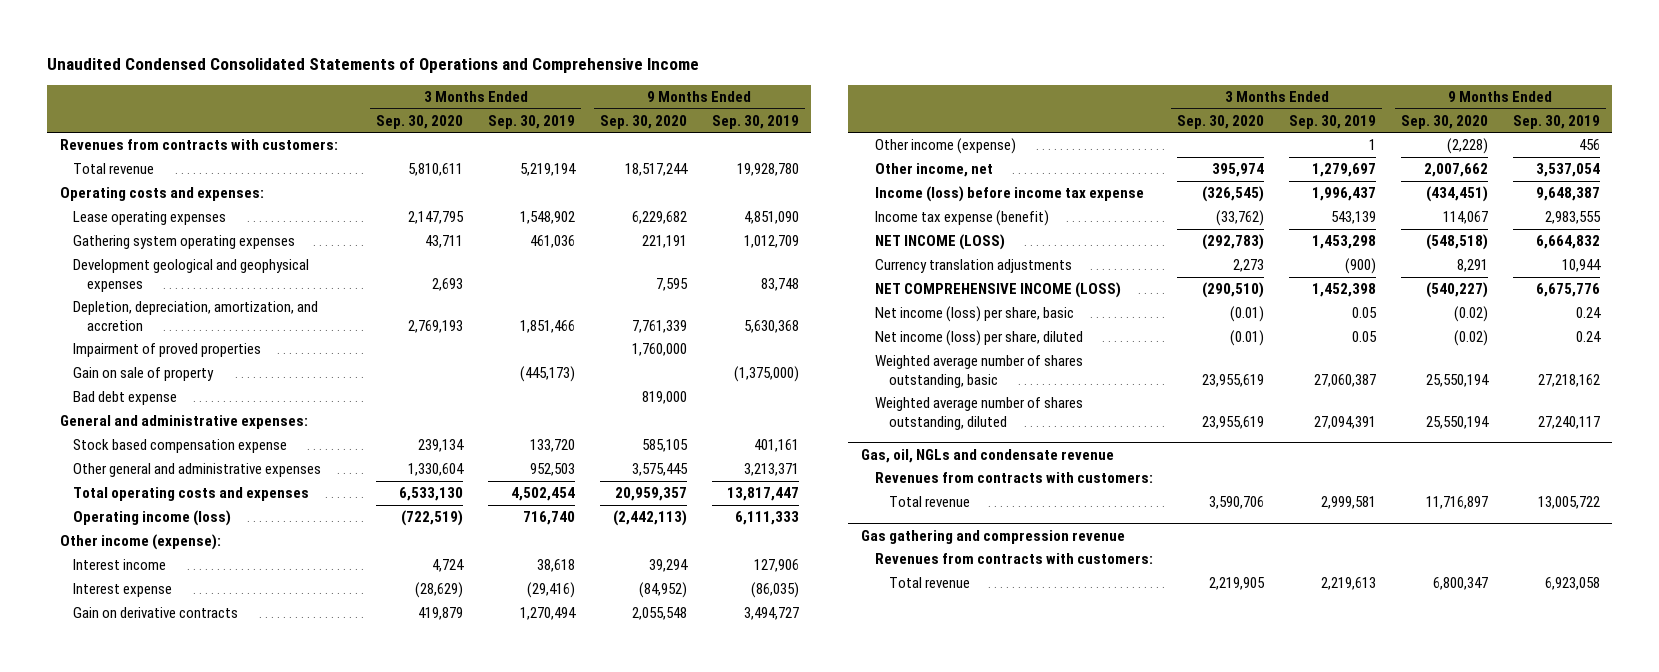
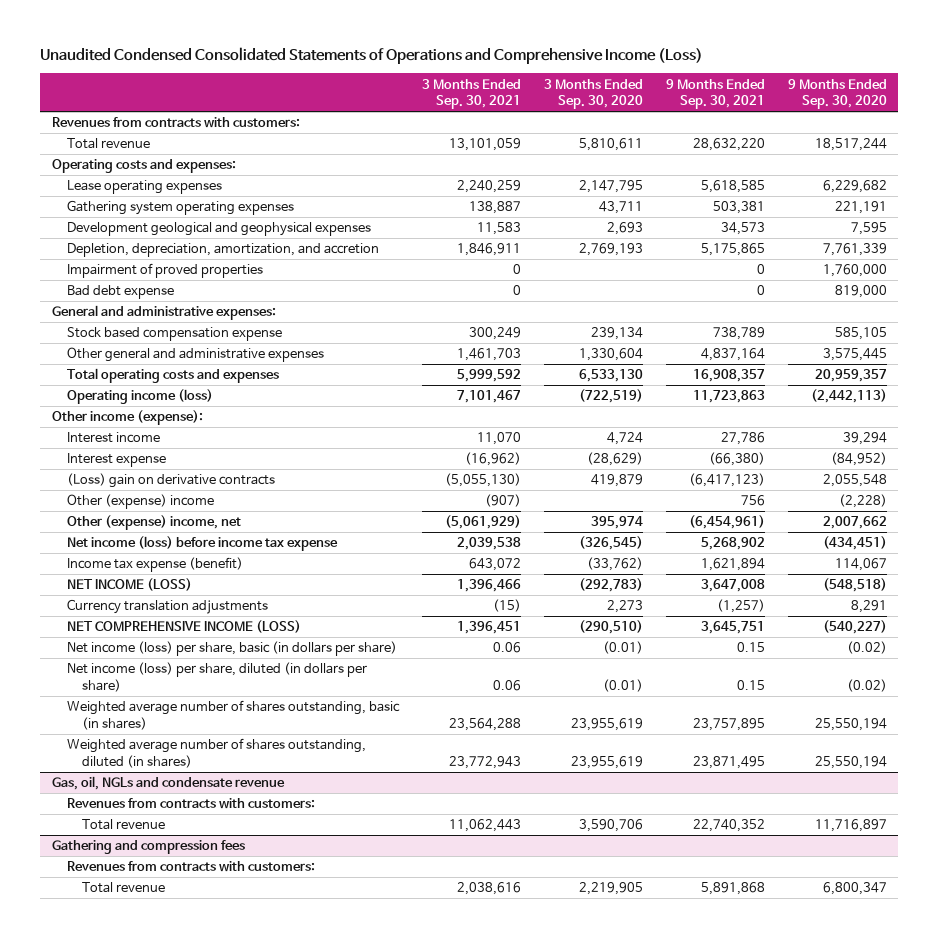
- Unaudited Condensed Consolidated Statements of Operations and Comprehensive Income
+ Unaudited Condensed Consolidated Statements of Operations and Comprehensive Income (Loss)
- | 3 Months Ended Sep. 30, 2020 | 3 Months Ended Sep. 30, 2019 | 9 Months Ended Sep. 30, 2020 | 9 Months Ended Sep. 30, 2019
+ | 3 Months Ended Sep. 30, 2021 | 3 Months Ended Sep. 30, 2020 | 9 Months Ended Sep. 30, 2021 | 9 Months Ended Sep. 30, 2020
- Gain on sale of property | | (445,173) | | (1,375,000)
- Gain on derivative contracts | 419,879 | 1,270,494 | 2,055,548 | 3,494,727
- Other income (expense) | | 1 | (2,228) | 456
- Other income, net | 395,974 | 1,279,697 | 2,007,662 | 3,537,054
- Income (loss) before income tax expense | (326,545) | 1,996,437 | (434,451) | 9,648,387
+ (Loss) gain on derivative contracts | (5,055,130) | 419,879 | (6,417,123) | 2,055,548
+ Other (expense) income | (907) | | 756 | (2,228)
+ Other (expense) income, net | (5,061,929) | 395,974 | (6,454,961) | 2,007,662
+ Net income (loss) before income tax expense | 2,039,538 | (326,545) | 5,268,902 | (434,451)
- Net income (loss) per share, basic | (0.01) | 0.05 | (0.02) | 0.24
- Net income (loss) per share, diluted | (0.01) | 0.05 | (0.02) | 0.24
- Weighted average number of shares outstanding, basic | 23,955,619 | 27,060,387 | 25,550,194 | 27,218,162
- Weighted average number of shares outstanding, diluted | 23,955,619 | 27,094,391 | 25,550,194 | 27,240,117
+ Net income (loss) per share, basic (in dollars per share) | 0.06 | (0.01) | 0.15 | (0.02)
+ Net income (loss) per share, diluted (in dollars per share) | 0.06 | (0.01) | 0.15 | (0.02)
+ Weighted average number of shares outstanding, basic (in shares) | 23,564,288 | 23,955,619 | 23,757,895 | 25,550,194
+ Weighted average number of shares outstanding, diluted (in shares) | 23,772,943 | 23,955,619 | 23,871,495 | 25,550,194
- Gas gathering and compression revenue
+ Gathering and compression fees

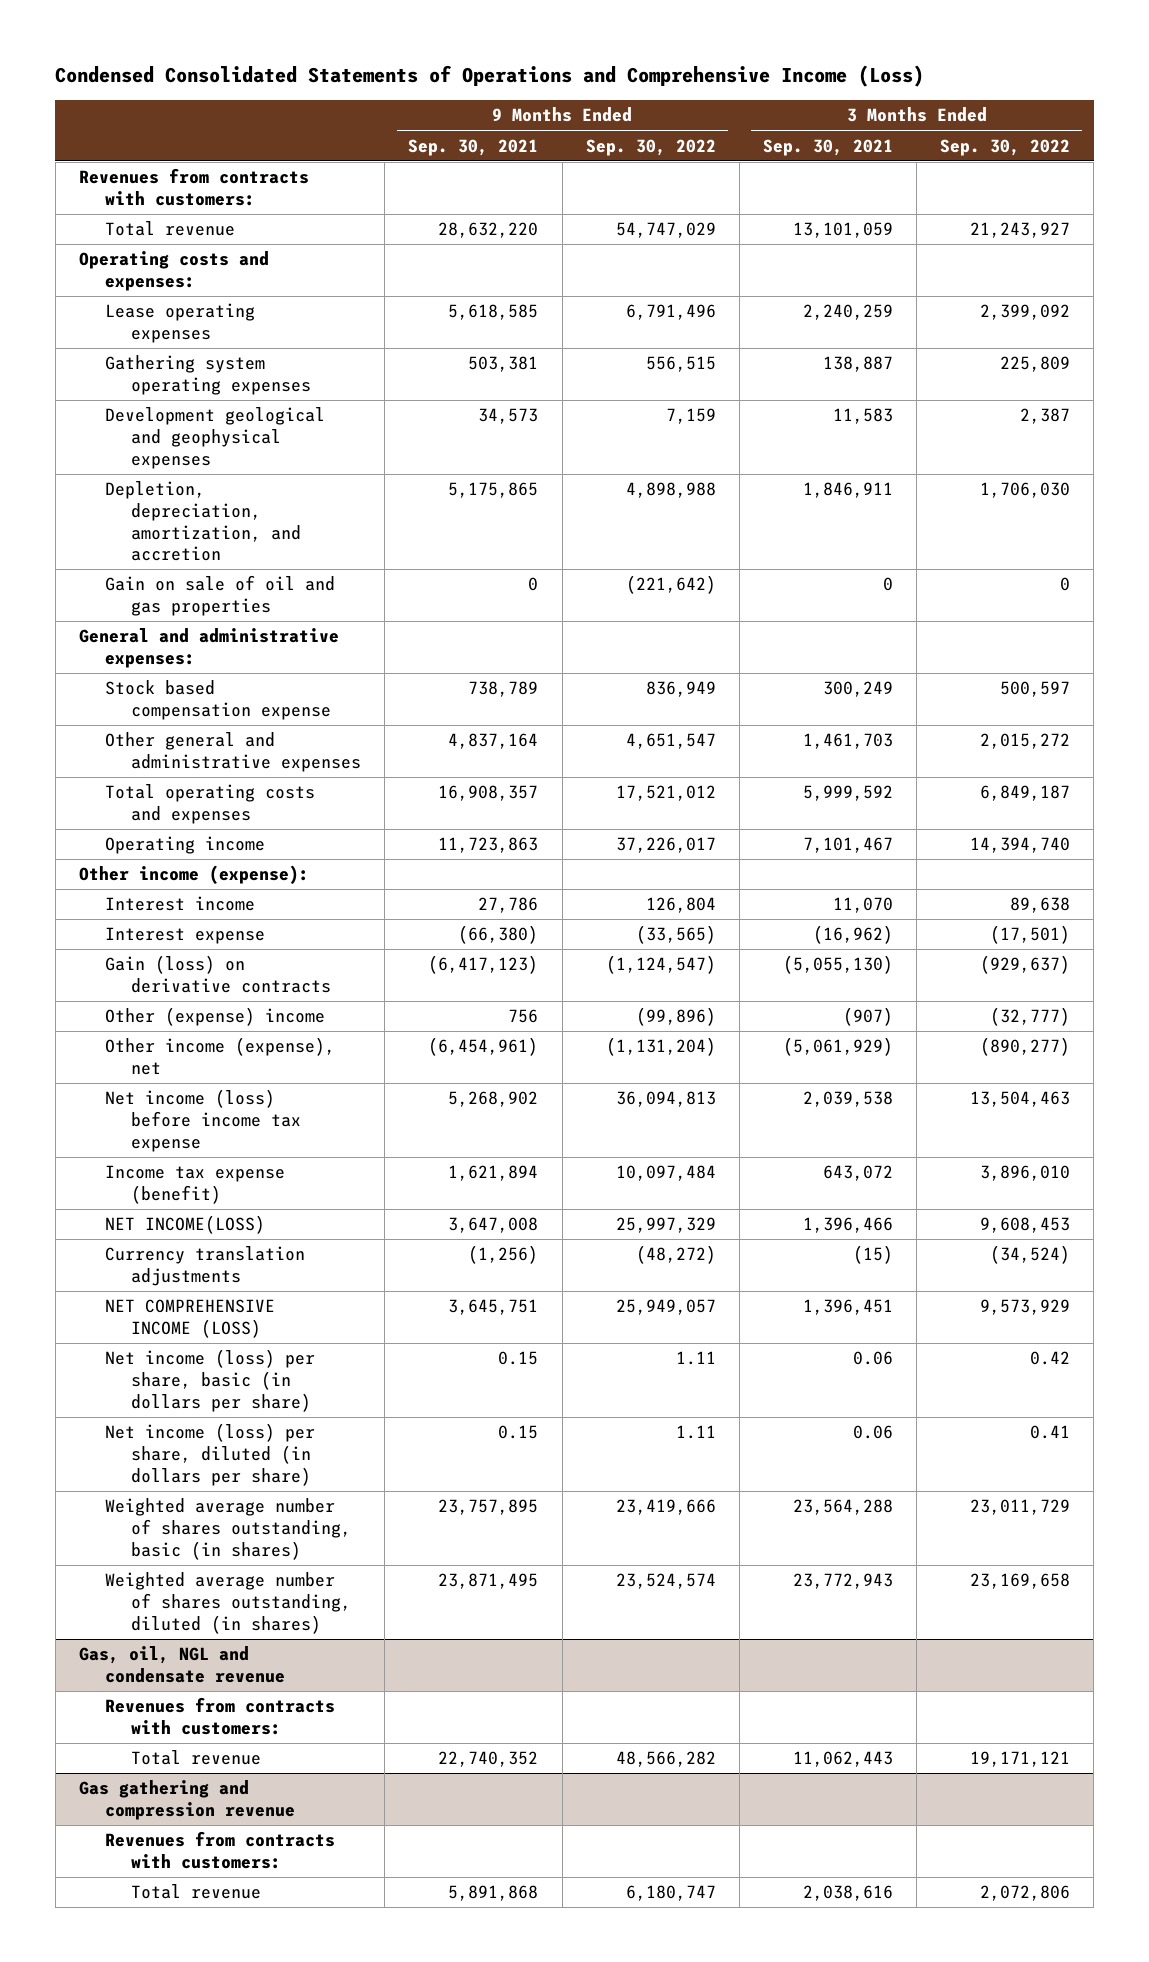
- Unaudited Condensed Consolidated Statements of Operations and Comprehensive Income (Loss)
+ Condensed Consolidated Statements of Operations and Comprehensive Income (Loss)
- | 3 Months Ended Sep. 30, 2021 | 3 Months Ended Sep. 30, 2020 | 9 Months Ended Sep. 30, 2021 | 9 Months Ended Sep. 30, 2020
+ | 9 Months Ended Sep. 30, 2021 | 9 Months Ended Sep. 30, 2022 | 3 Months Ended Sep. 30, 2021 | 3 Months Ended Sep. 30, 2022
- Impairment of proved properties | 0 | | 0 | 1,760,000
- Bad debt expense | 0 | | 0 | 819,000
+ Gain on sale of oil and gas properties | 0 | (221,642) | 0 | 0
- Operating income (loss) | 7,101,467 | (722,519) | 11,723,863 | (2,442,113)
+ Operating income | 11,723,863 | 37,226,017 | 7,101,467 | 14,394,740
- (Loss) gain on derivative contracts | (5,055,130) | 419,879 | (6,417,123) | 2,055,548
+ Gain (loss) on derivative contracts | (6,417,123) | (1,124,547) | (5,055,130) | (929,637)
- Other (expense) income, net | (5,061,929) | 395,974 | (6,454,961) | 2,007,662
+ Other income (expense), net | (6,454,961) | (1,131,204) | (5,061,929) | (890,277)
- NET INCOME (LOSS) | 1,396,466 | (292,783) | 3,647,008 | (548,518)
- Currency translation adjustments | (15) | 2,273 | (1,257) | 8,291
+ NET INCOME(LOSS) | 3,647,008 | 25,997,329 | 1,396,466 | 9,608,453
+ Currency translation adjustments | (1,256) | (48,272) | (15) | (34,524)
- Gas, oil, NGLs and condensate revenue
+ Gas, oil, NGL and condensate revenue
- Gathering and compression fees
+ Gas gathering and compression revenue

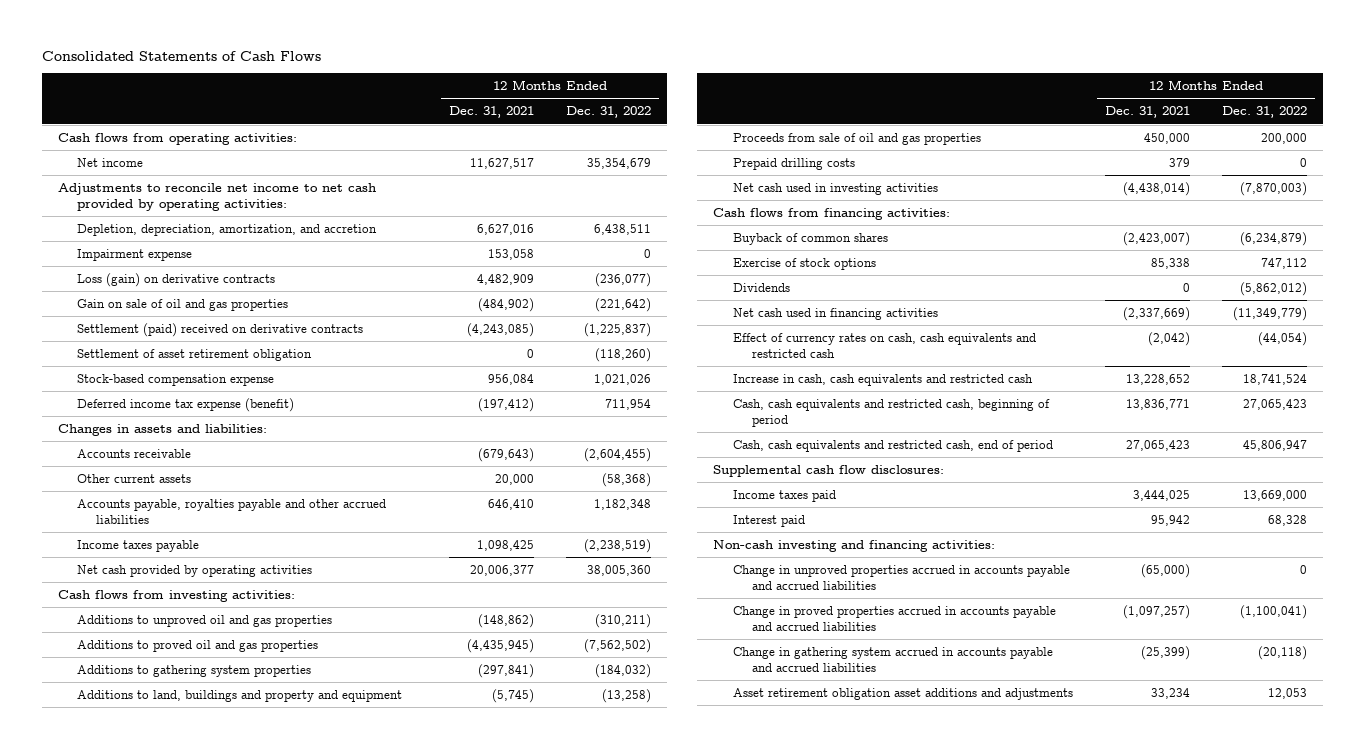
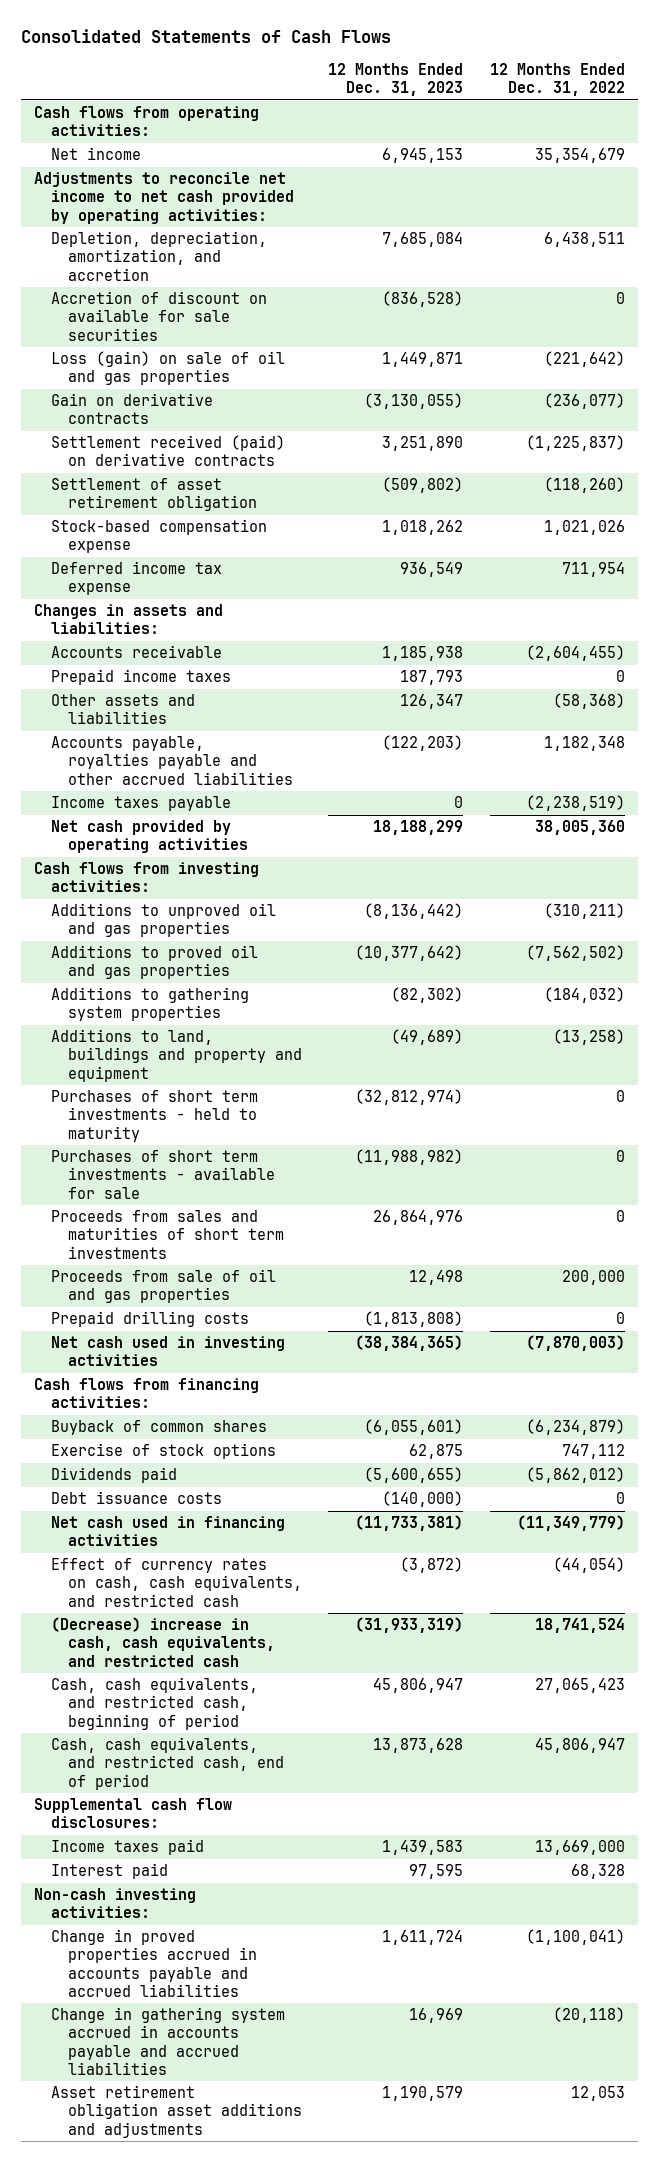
- | 12 Months Ended Dec. 31, 2021 | 12 Months Ended Dec. 31, 2022
+ | 12 Months Ended Dec. 31, 2023 | 12 Months Ended Dec. 31, 2022
- Impairment expense | 153,058 | 0
- Loss (gain) on derivative contracts | 4,482,909 | (236,077)
- Gain on sale of oil and gas properties | (484,902) | (221,642)
- Settlement (paid) received on derivative contracts | (4,243,085) | (1,225,837)
+ Accretion of discount on available for sale securities | (836,528) | 0
+ Loss (gain) on sale of oil and gas properties | 1,449,871 | (221,642)
+ Gain on derivative contracts | (3,130,055) | (236,077)
+ Settlement received (paid) on derivative contracts | 3,251,890 | (1,225,837)
- Deferred income tax expense (benefit) | (197,412) | 711,954
+ Deferred income tax expense | 936,549 | 711,954
- Other current assets | 20,000 | (58,368)
+ Prepaid income taxes | 187,793 | 0
+ Other assets and liabilities | 126,347 | (58,368)
+ Purchases of short term investments - held to maturity | (32,812,974) | 0
+ Purchases of short term investments - available for sale | (11,988,982) | 0
+ Proceeds from sales and maturities of short term investments | 26,864,976 | 0
- Dividends | 0 | (5,862,012)
+ Dividends paid | (5,600,655) | (5,862,012)
+ Debt issuance costs | (140,000) | 0
- Effect of currency rates on cash, cash equivalents and restricted cash | (2,042) | (44,054)
- Increase in cash, cash equivalents and restricted cash | 13,228,652 | 18,741,524
- Cash, cash equivalents and restricted cash, beginning of period | 13,836,771 | 27,065,423
- Cash, cash equivalents and restricted cash, end of period | 27,065,423 | 45,806,947
+ Effect of currency rates on cash, cash equivalents, and restricted cash | (3,872) | (44,054)
+ (Decrease) increase in cash, cash equivalents, and restricted cash | (31,933,319) | 18,741,524
+ Cash, cash equivalents, and restricted cash, beginning of period | 45,806,947 | 27,065,423
+ Cash, cash equivalents, and restricted cash, end of period | 13,873,628 | 45,806,947
- Non-cash investing and financing activities:
- Change in unproved properties accrued in accounts payable and accrued liabilities | (65,000) | 0
+ Non-cash investing activities:

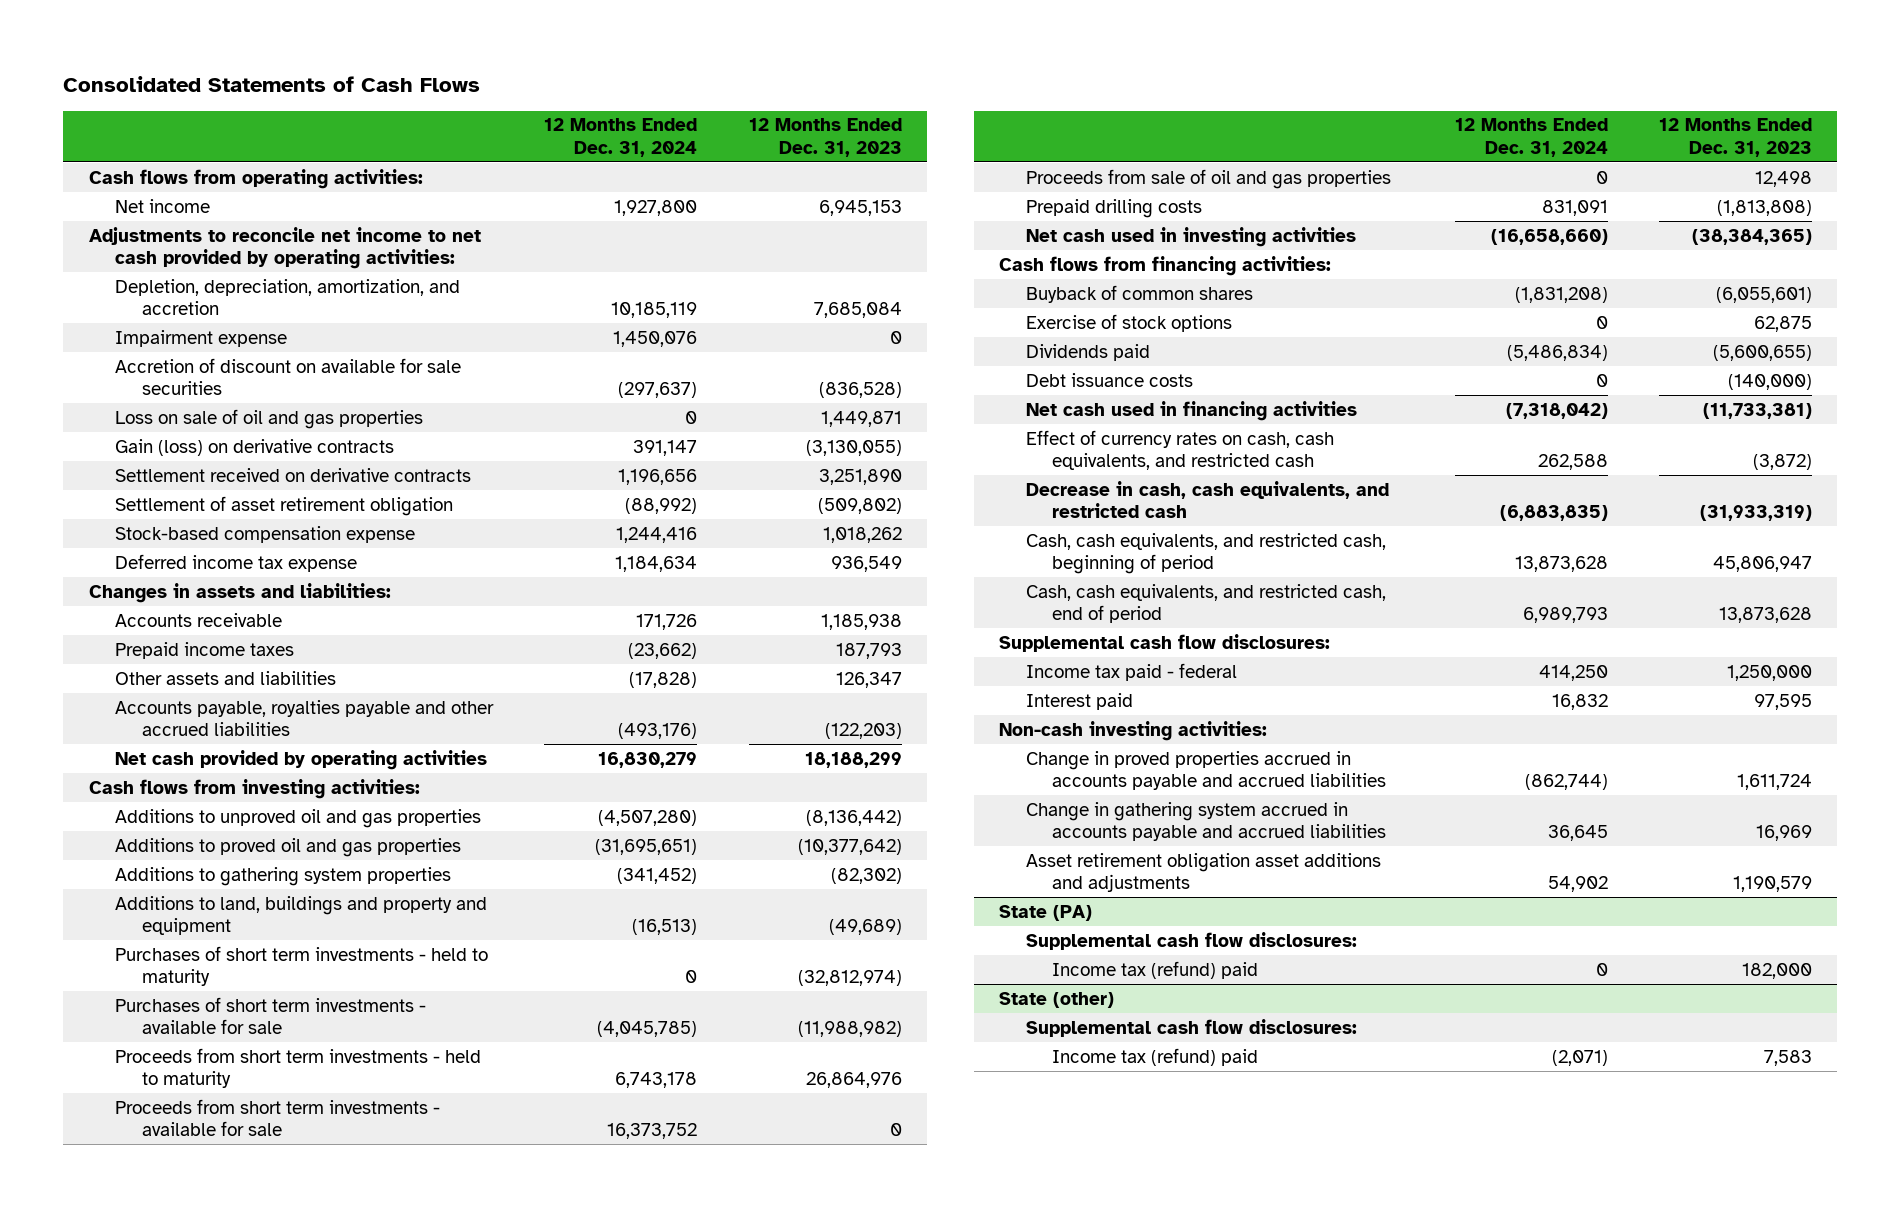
- | 12 Months Ended Dec. 31, 2023 | 12 Months Ended Dec. 31, 2022
+ | 12 Months Ended Dec. 31, 2024 | 12 Months Ended Dec. 31, 2023
+ Impairment expense | 1,450,076 | 0
- Loss (gain) on sale of oil and gas properties | 1,449,871 | (221,642)
- Gain on derivative contracts | (3,130,055) | (236,077)
- Settlement received (paid) on derivative contracts | 3,251,890 | (1,225,837)
+ Loss on sale of oil and gas properties | 0 | 1,449,871
+ Gain (loss) on derivative contracts | 391,147 | (3,130,055)
+ Settlement received on derivative contracts | 1,196,656 | 3,251,890
- Income taxes payable | 0 | (2,238,519)
- Proceeds from sales and maturities of short term investments | 26,864,976 | 0
+ Proceeds from short term investments - held to maturity | 6,743,178 | 26,864,976
+ Proceeds from short term investments - available for sale | 16,373,752 | 0
- (Decrease) increase in cash, cash equivalents, and restricted cash | (31,933,319) | 18,741,524
+ Decrease in cash, cash equivalents, and restricted cash | (6,883,835) | (31,933,319)
- Income taxes paid | 1,439,583 | 13,669,000
+ Income tax paid - federal | 414,250 | 1,250,000
+ State (PA)
+ Supplemental cash flow disclosures:
+ Income tax (refund) paid | 0 | 182,000
+ State (other)
+ Supplemental cash flow disclosures:
+ Income tax (refund) paid | (2,071) | 7,583

